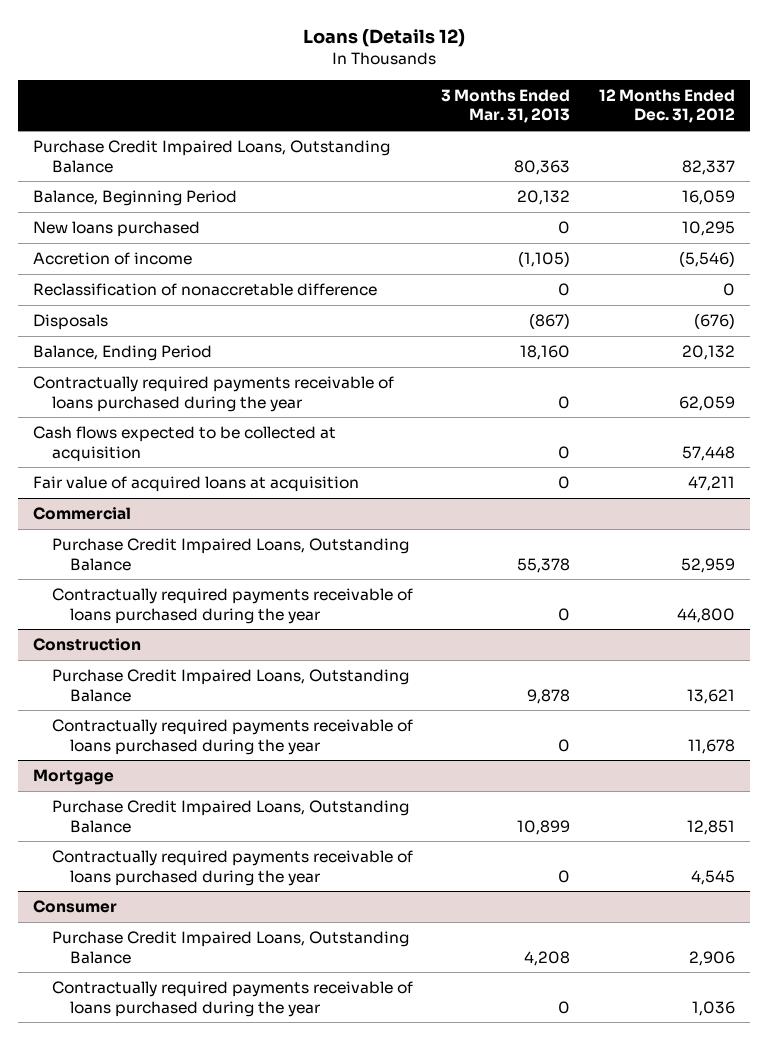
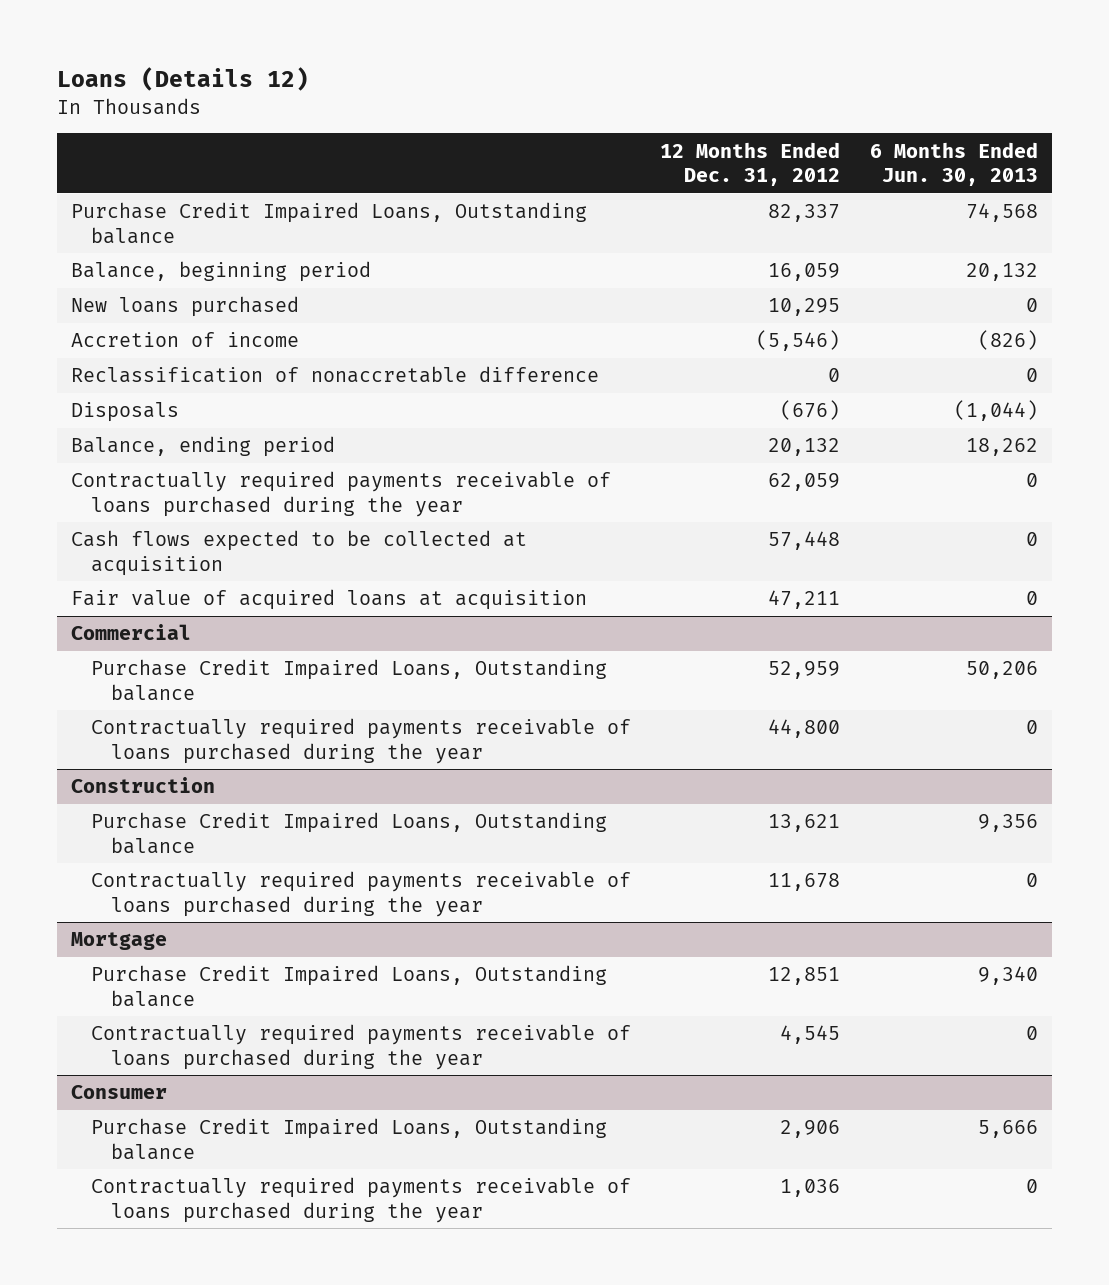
- | 3 Months Ended Mar. 31, 2013 | 12 Months Ended Dec. 31, 2012
+ | 12 Months Ended Dec. 31, 2012 | 6 Months Ended Jun. 30, 2013
- Purchase Credit Impaired Loans, Outstanding Balance | 80,363 | 82,337
- Balance, Beginning Period | 20,132 | 16,059
+ Purchase Credit Impaired Loans, Outstanding balance | 82,337 | 74,568
+ Balance, beginning period | 16,059 | 20,132
- Balance, Ending Period | 18,160 | 20,132
+ Balance, ending period | 20,132 | 18,262
@ Commercial
- Purchase Credit Impaired Loans, Outstanding Balance | 55,378 | 52,959
+ Purchase Credit Impaired Loans, Outstanding balance | 52,959 | 50,206
@ Construction
- Purchase Credit Impaired Loans, Outstanding Balance | 9,878 | 13,621
+ Purchase Credit Impaired Loans, Outstanding balance | 13,621 | 9,356
@ Mortgage
- Purchase Credit Impaired Loans, Outstanding Balance | 10,899 | 12,851
+ Purchase Credit Impaired Loans, Outstanding balance | 12,851 | 9,340
@ Consumer
- Purchase Credit Impaired Loans, Outstanding Balance | 4,208 | 2,906
+ Purchase Credit Impaired Loans, Outstanding balance | 2,906 | 5,666

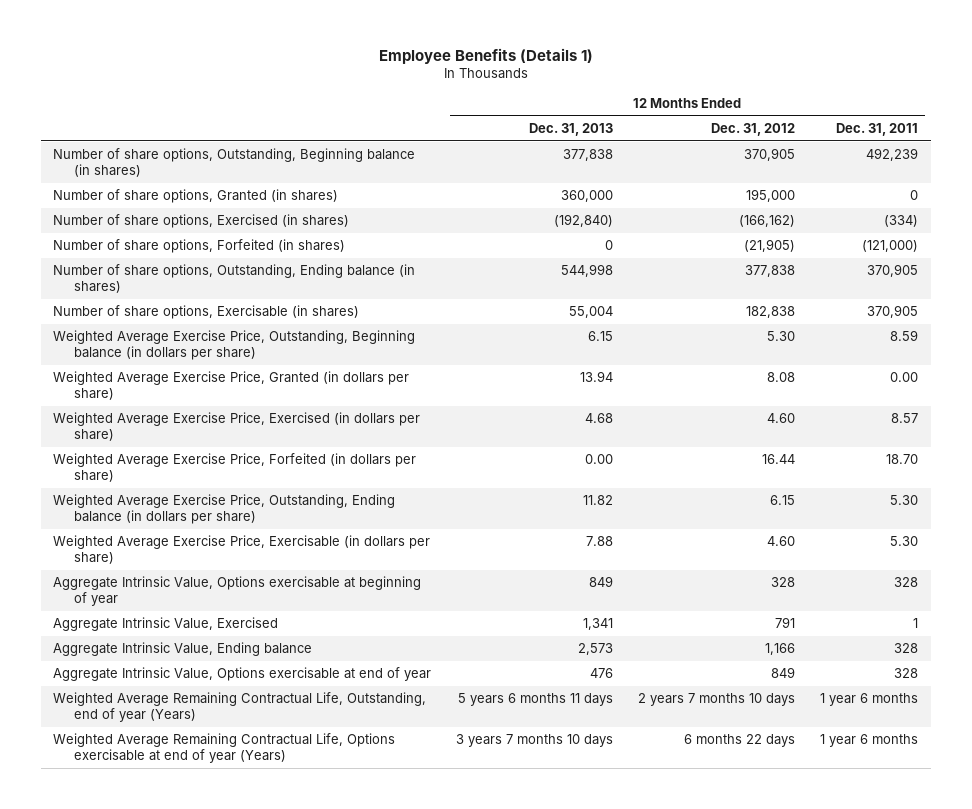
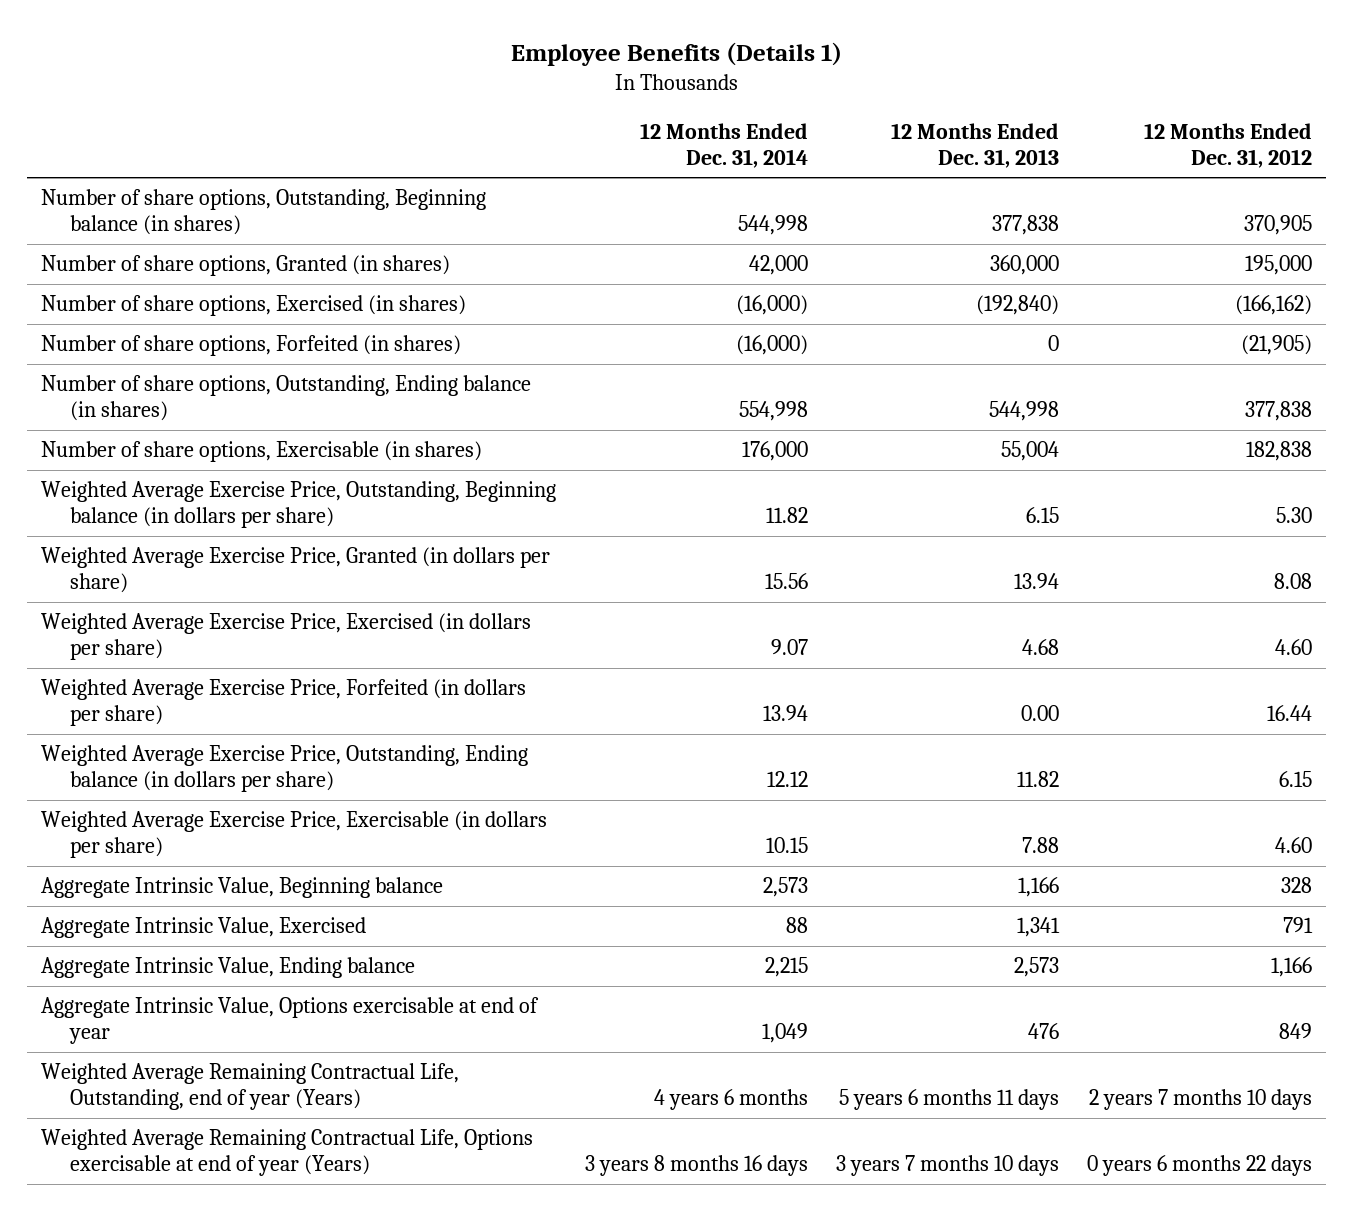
- | 12 Months Ended Dec. 31, 2013 | 12 Months Ended Dec. 31, 2012 | 12 Months Ended Dec. 31, 2011
+ | 12 Months Ended Dec. 31, 2014 | 12 Months Ended Dec. 31, 2013 | 12 Months Ended Dec. 31, 2012
- Aggregate Intrinsic Value, Options exercisable at beginning of year | 849 | 328 | 328
+ Aggregate Intrinsic Value, Beginning balance | 2,573 | 1,166 | 328
- Weighted Average Remaining Contractual Life, Options exercisable at end of year (Years) | 3 years 7 months 10 days | 6 months 22 days | 1 year 6 months
+ Weighted Average Remaining Contractual Life, Options exercisable at end of year (Years) | 3 years 8 months 16 days | 3 years 7 months 10 days | 0 years 6 months 22 days

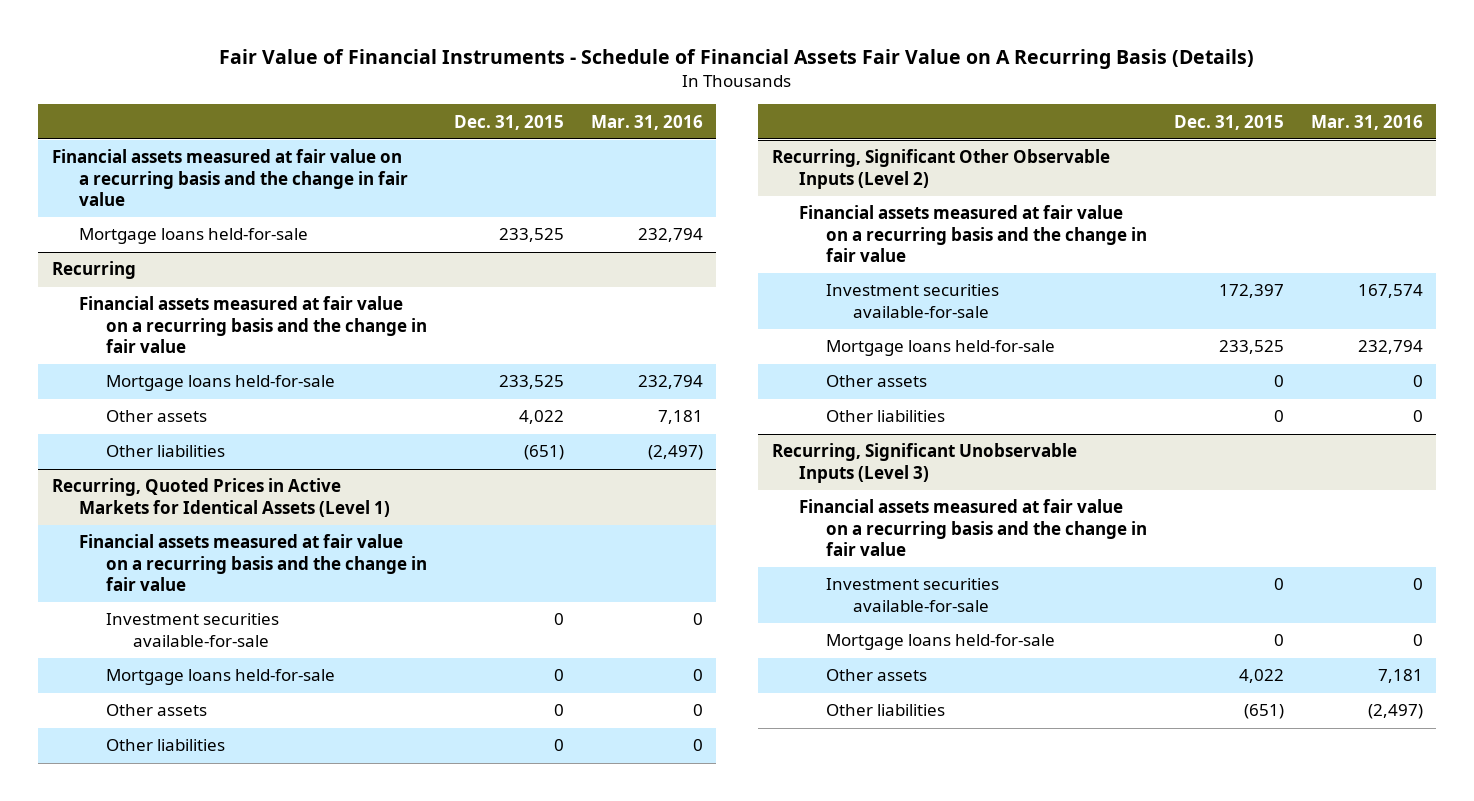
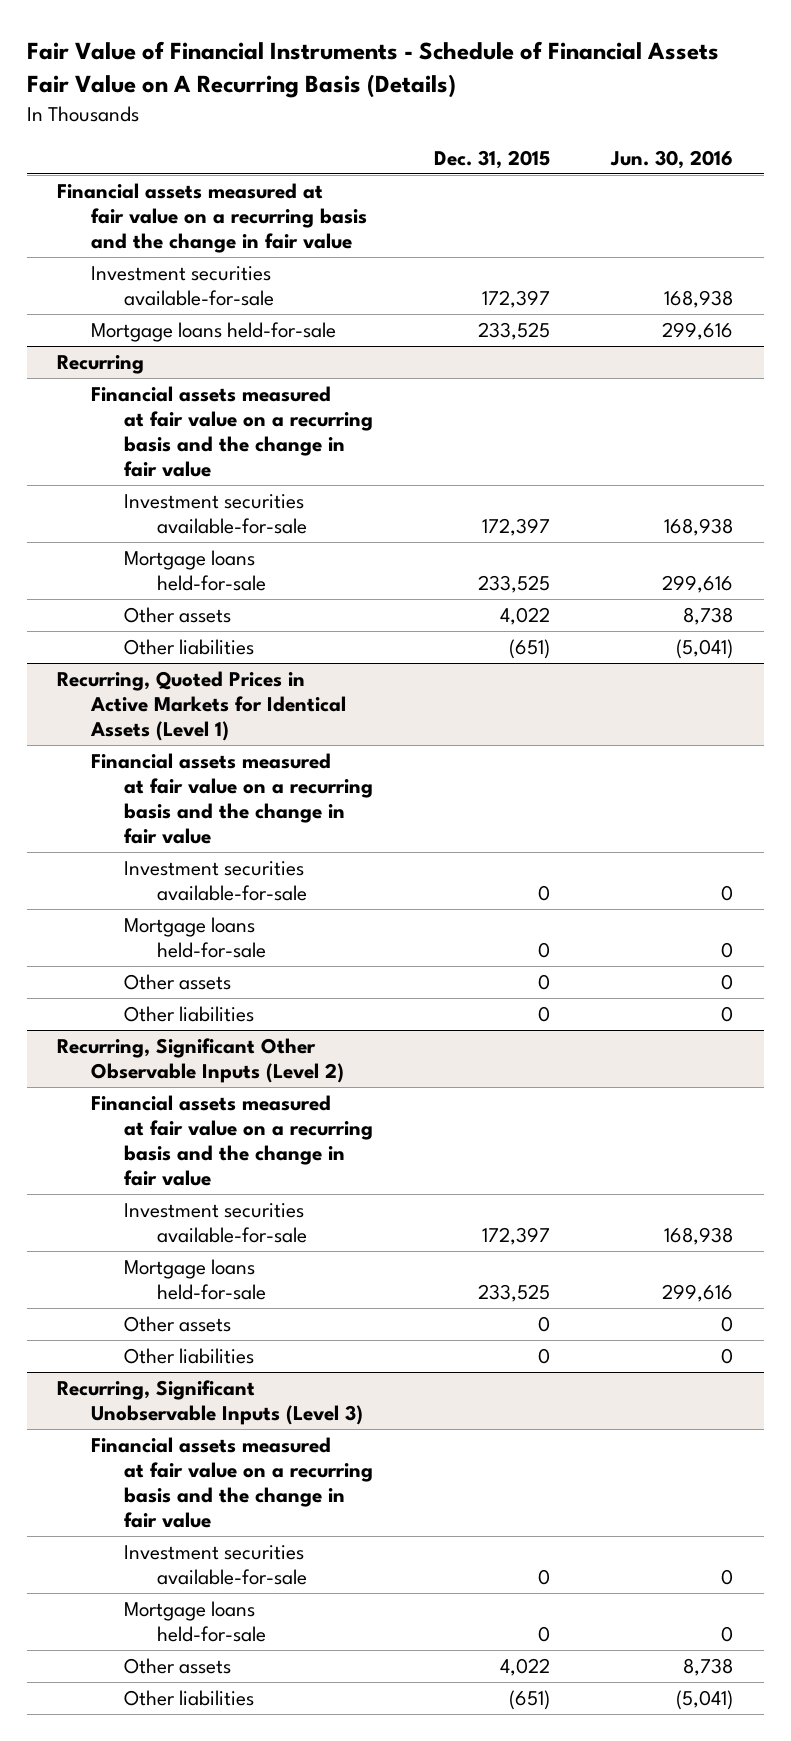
- | Dec. 31, 2015 | Mar. 31, 2016
+ | Dec. 31, 2015 | Jun. 30, 2016
+ Investment securities available-for-sale | 172,397 | 168,938
@ Recurring
+ Investment securities available-for-sale | 172,397 | 168,938

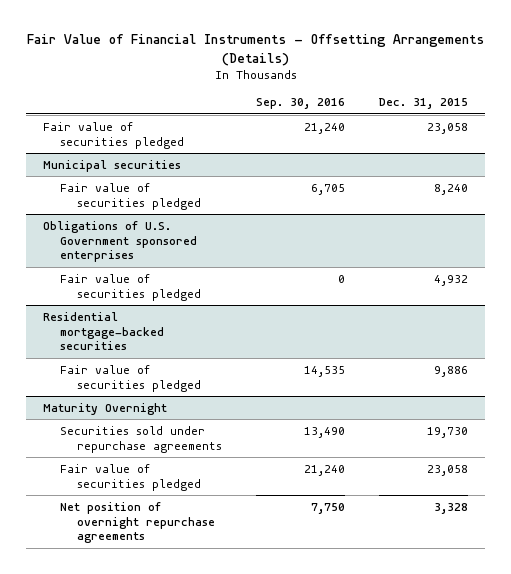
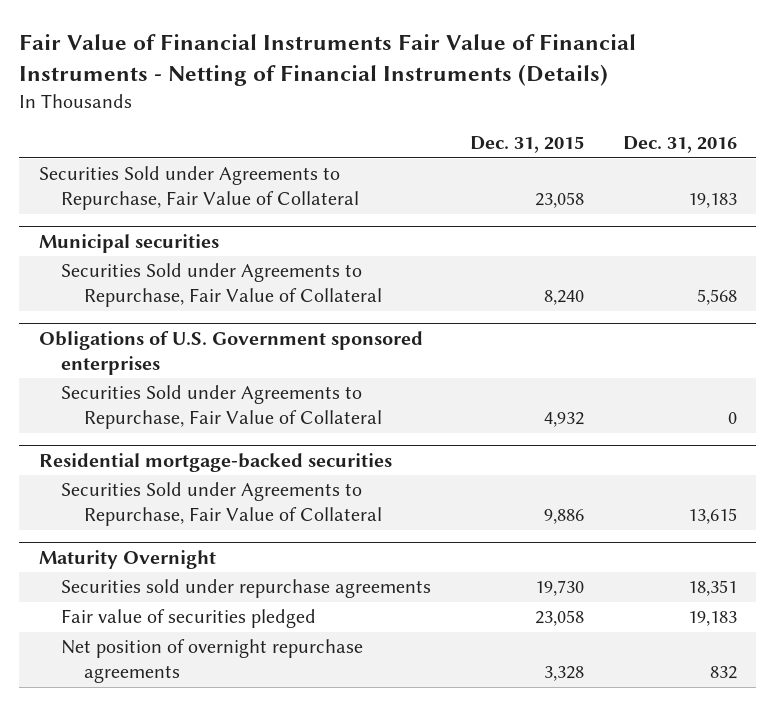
- Fair Value of Financial Instruments - Offsetting Arrangements (Details)
+ Fair Value of Financial Instruments Fair Value of Financial Instruments - Netting of Financial Instruments (Details)
- | Sep. 30, 2016 | Dec. 31, 2015
+ | Dec. 31, 2015 | Dec. 31, 2016
- Fair value of securities pledged | 21,240 | 23,058
+ Securities Sold under Agreements to Repurchase, Fair Value of Collateral | 23,058 | 19,183
@ Municipal securities
- Fair value of securities pledged | 6,705 | 8,240
+ Securities Sold under Agreements to Repurchase, Fair Value of Collateral | 8,240 | 5,568
@ Obligations of U.S. Government sponsored enterprises
- Fair value of securities pledged | 0 | 4,932
+ Securities Sold under Agreements to Repurchase, Fair Value of Collateral | 4,932 | 0
@ Residential mortgage-backed securities
- Fair value of securities pledged | 14,535 | 9,886
+ Securities Sold under Agreements to Repurchase, Fair Value of Collateral | 9,886 | 13,615

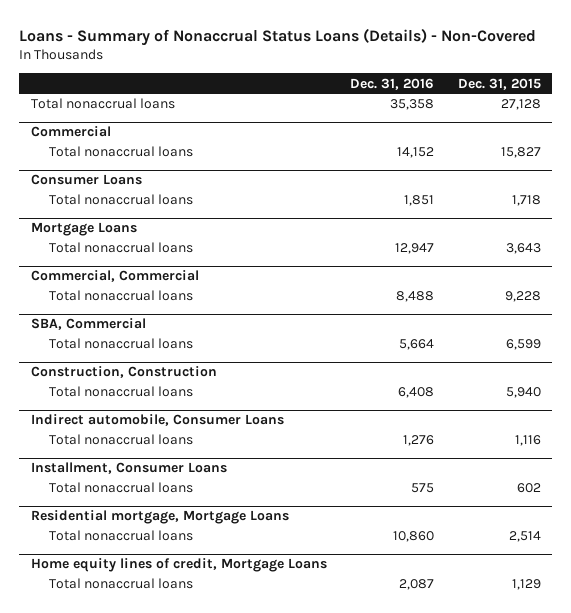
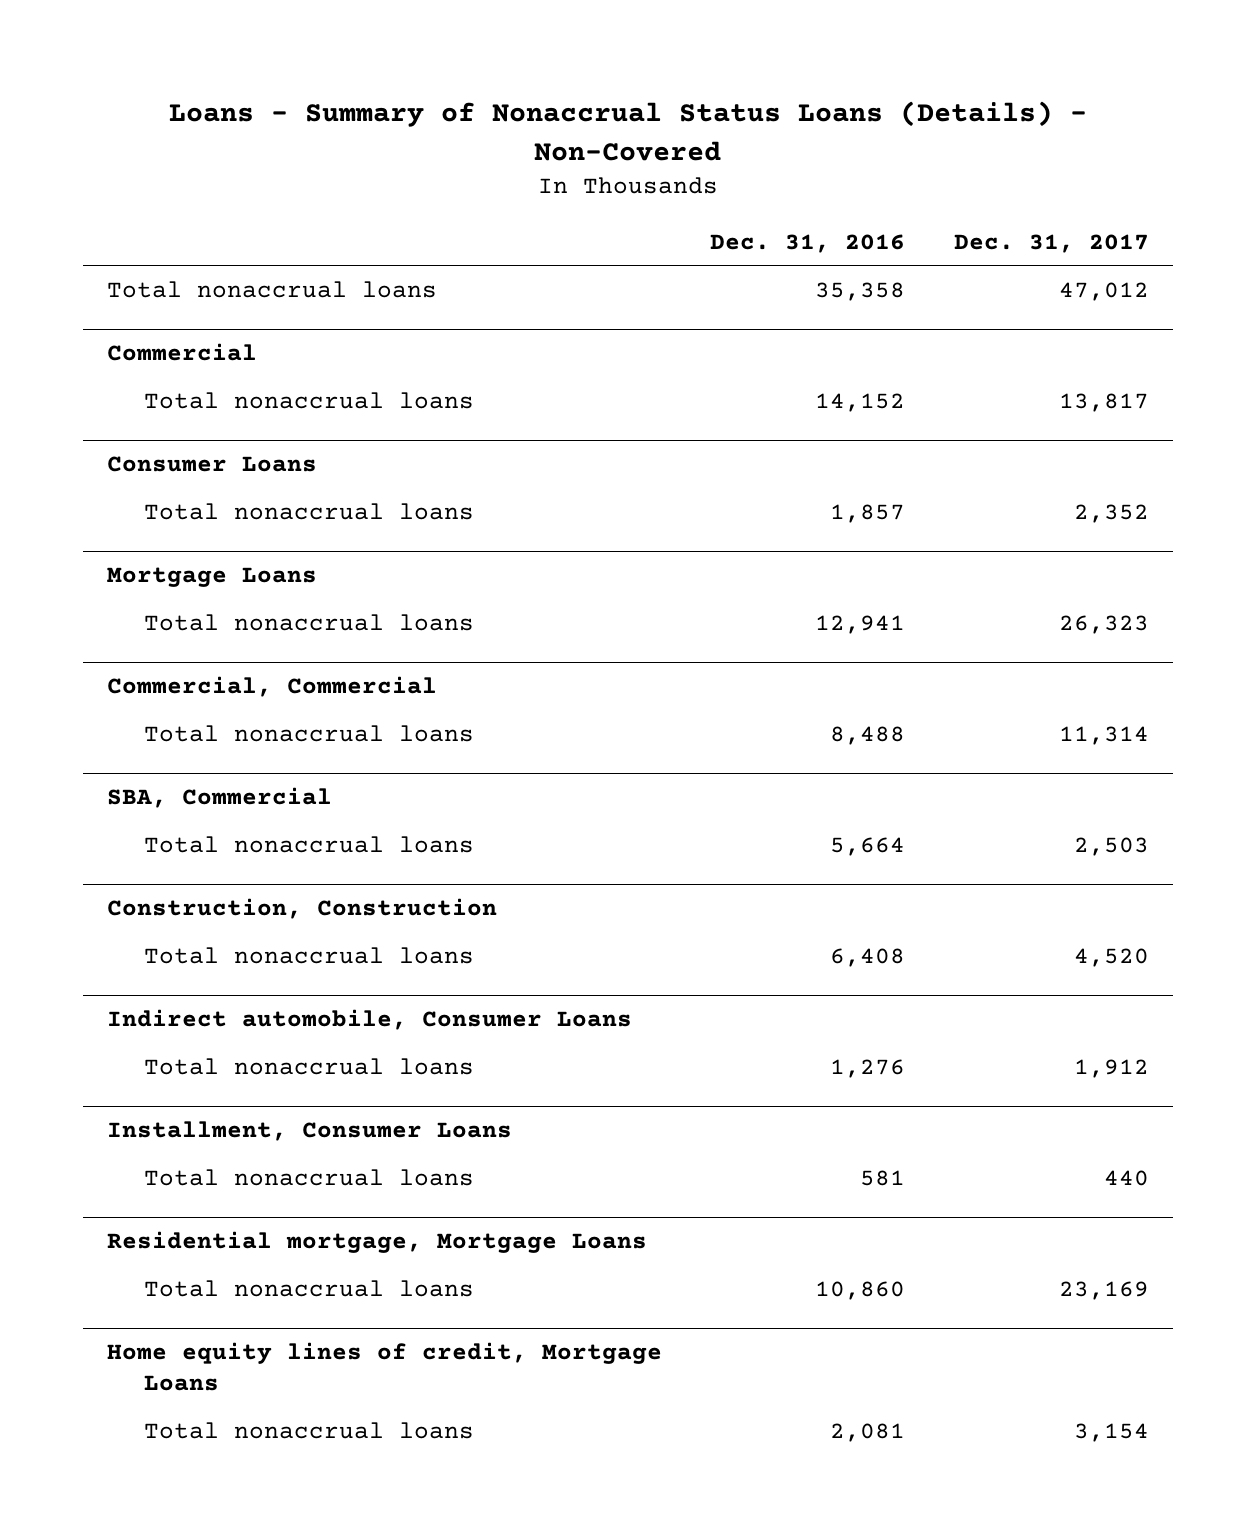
- | Dec. 31, 2016 | Dec. 31, 2015
+ | Dec. 31, 2016 | Dec. 31, 2017
@ Consumer Loans
- Total nonaccrual loans | 1,851 | 1,718
+ Total nonaccrual loans | 1,857 | 2,352
@ Mortgage Loans
- Total nonaccrual loans | 12,947 | 3,643
+ Total nonaccrual loans | 12,941 | 26,323
@ Installment, Consumer Loans
- Total nonaccrual loans | 575 | 602
+ Total nonaccrual loans | 581 | 440
@ Home equity lines of credit, Mortgage Loans
- Total nonaccrual loans | 2,087 | 1,129
+ Total nonaccrual loans | 2,081 | 3,154

